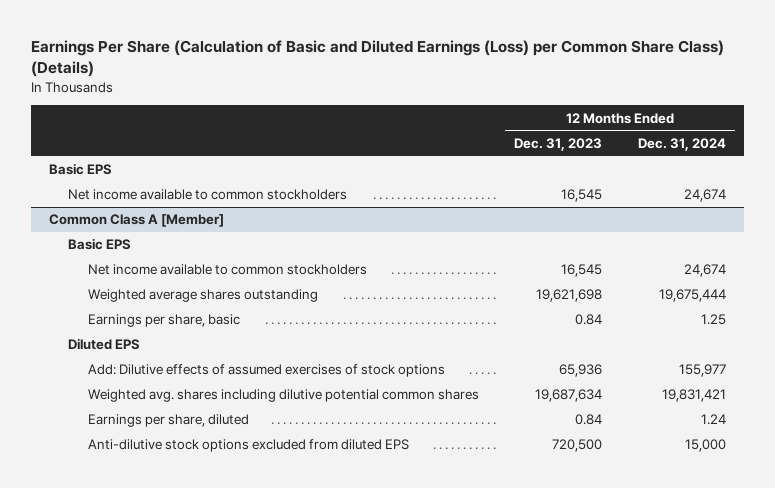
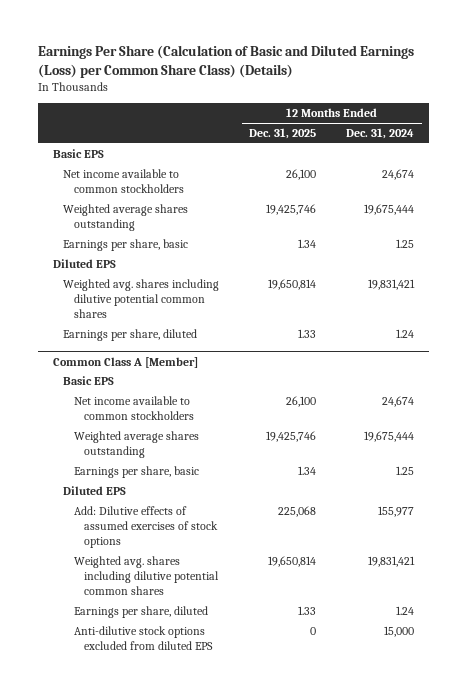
- | 12 Months Ended Dec. 31, 2023 | 12 Months Ended Dec. 31, 2024
+ | 12 Months Ended Dec. 31, 2025 | 12 Months Ended Dec. 31, 2024
+ Weighted average shares outstanding | 19,425,746 | 19,675,444
+ Earnings per share, basic | 1.34 | 1.25
+ Diluted EPS
+ Weighted avg. shares including dilutive potential common shares | 19,650,814 | 19,831,421
+ Earnings per share, diluted | 1.33 | 1.24

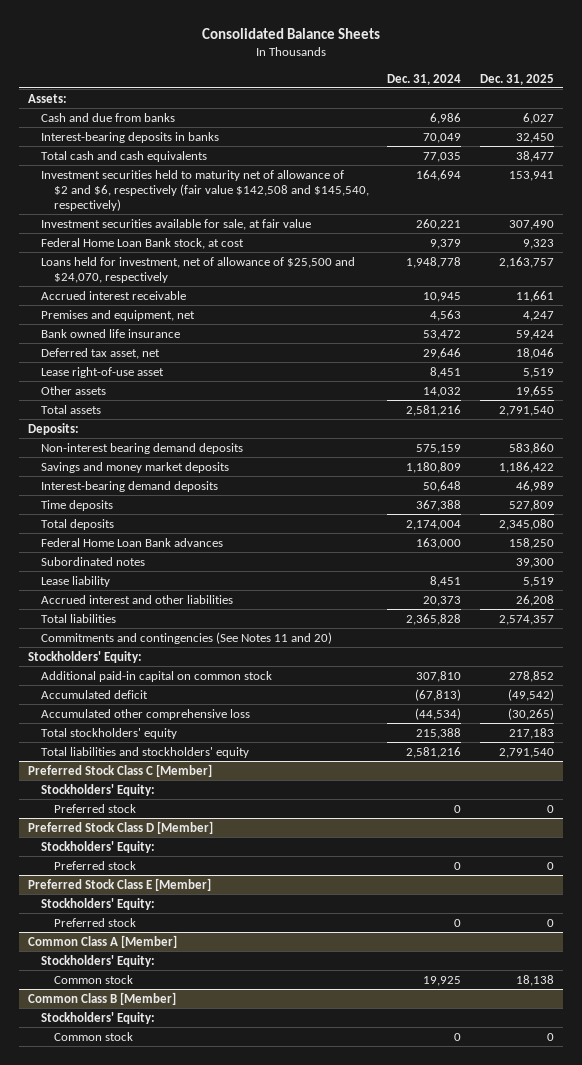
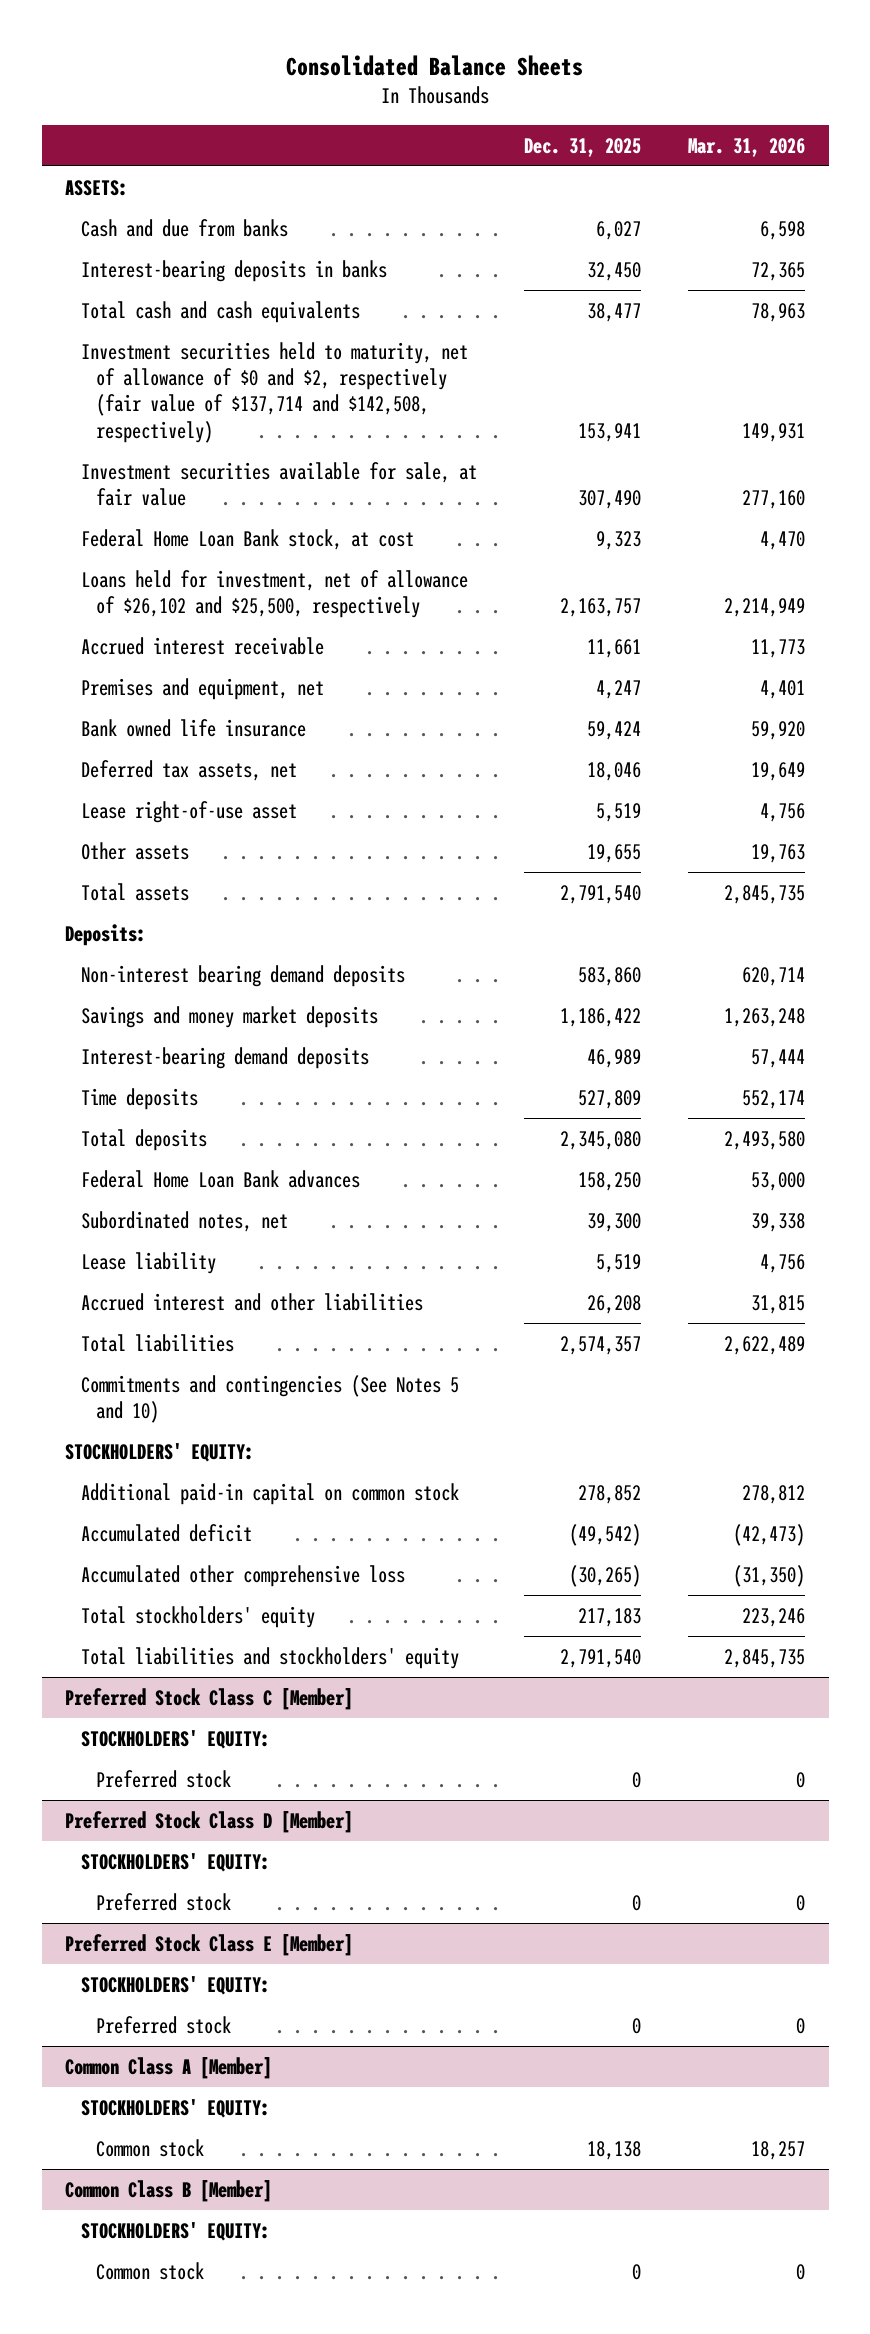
- | Dec. 31, 2024 | Dec. 31, 2025
+ | Dec. 31, 2025 | Mar. 31, 2026
- Assets:
+ ASSETS:
- Investment securities held to maturity net of allowance of $2 and $6, respectively (fair value $142,508 and $145,540, respectively) | 164,694 | 153,941
+ Investment securities held to maturity, net of allowance of $0 and $2, respectively (fair value of $137,714 and $142,508, respectively) | 153,941 | 149,931
- Loans held for investment, net of allowance of $25,500 and $24,070, respectively | 1,948,778 | 2,163,757
+ Loans held for investment, net of allowance of $26,102 and $25,500, respectively | 2,163,757 | 2,214,949
- Deferred tax asset, net | 29,646 | 18,046
+ Deferred tax assets, net | 18,046 | 19,649
- Subordinated notes | | 39,300
+ Subordinated notes, net | 39,300 | 39,338
- Commitments and contingencies (See Notes 11 and 20)
- Stockholders' Equity:
+ Commitments and contingencies (See Notes 5 and 10)
+ STOCKHOLDERS' EQUITY:
@ Preferred Stock Class C [Member]
- Stockholders' Equity:
+ STOCKHOLDERS' EQUITY:
@ Preferred Stock Class D [Member]
- Stockholders' Equity:
+ STOCKHOLDERS' EQUITY:
@ Preferred Stock Class E [Member]
- Stockholders' Equity:
+ STOCKHOLDERS' EQUITY:
@ Common Class A [Member]
- Stockholders' Equity:
+ STOCKHOLDERS' EQUITY:
@ Common Class B [Member]
- Stockholders' Equity:
+ STOCKHOLDERS' EQUITY:

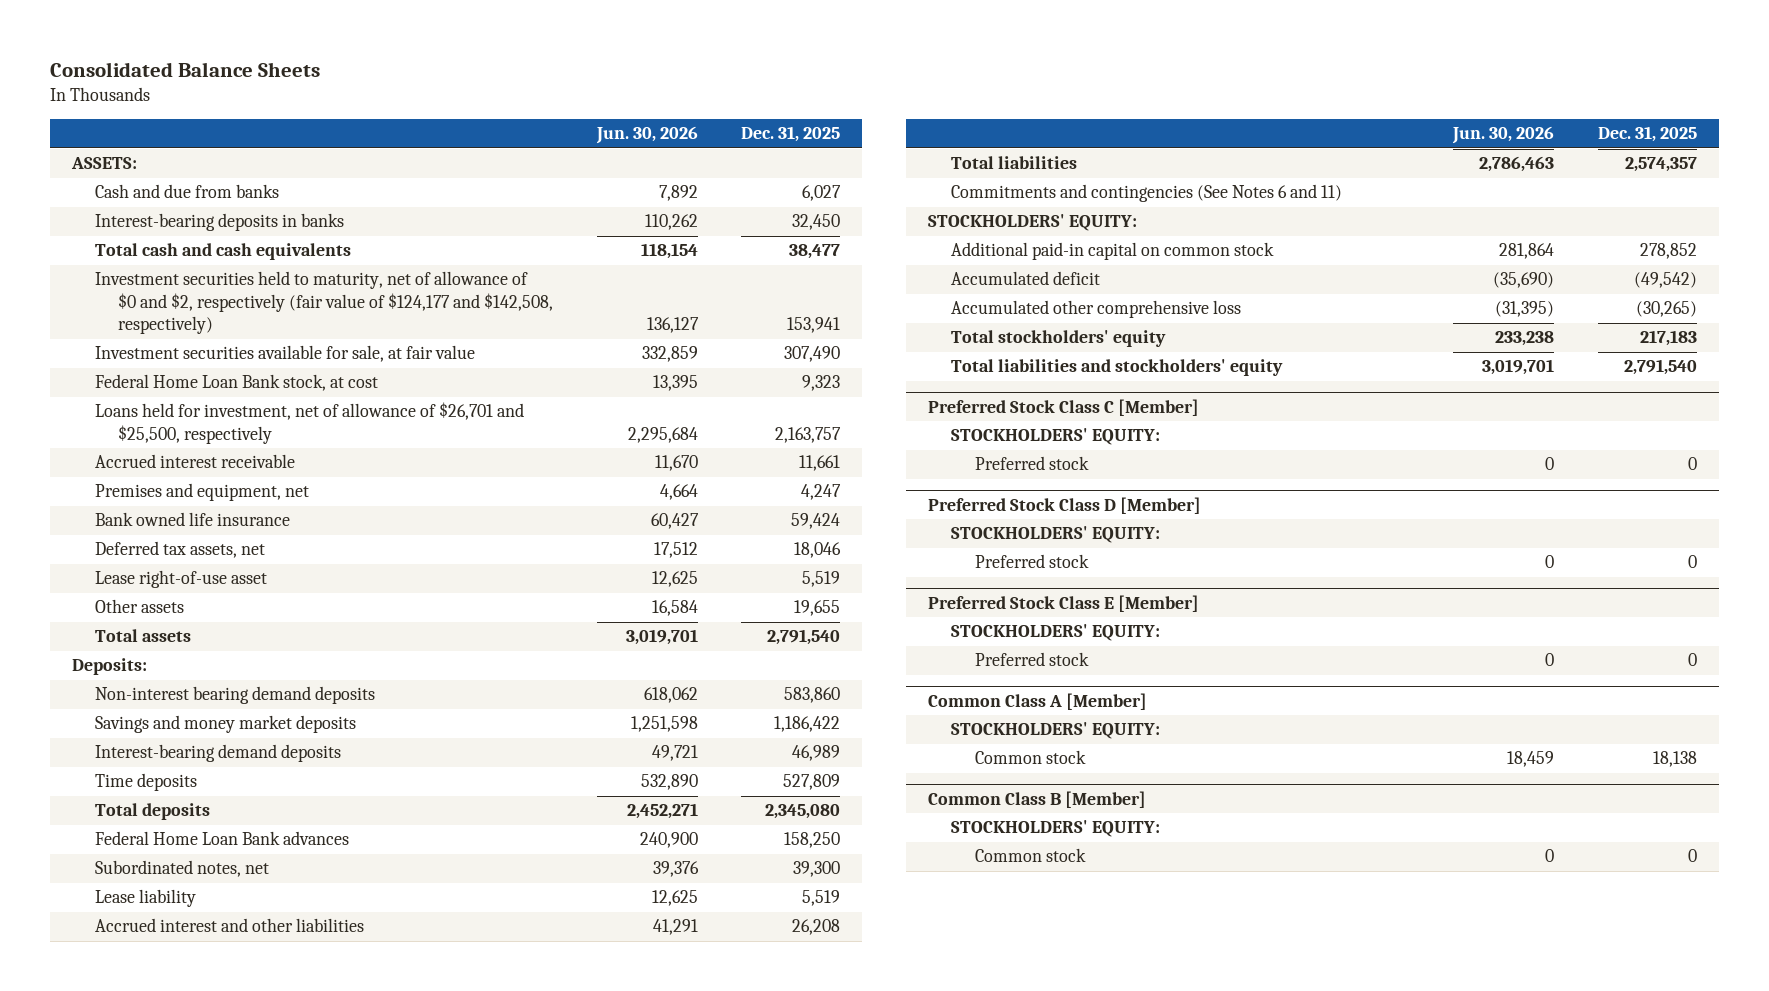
- | Dec. 31, 2025 | Mar. 31, 2026
+ | Jun. 30, 2026 | Dec. 31, 2025
- Investment securities held to maturity, net of allowance of $0 and $2, respectively (fair value of $137,714 and $142,508, respectively) | 153,941 | 149,931
+ Investment securities held to maturity, net of allowance of $0 and $2, respectively (fair value of $124,177 and $142,508, respectively) | 136,127 | 153,941
- Loans held for investment, net of allowance of $26,102 and $25,500, respectively | 2,163,757 | 2,214,949
+ Loans held for investment, net of allowance of $26,701 and $25,500, respectively | 2,295,684 | 2,163,757
- Commitments and contingencies (See Notes 5 and 10)
+ Commitments and contingencies (See Notes 6 and 11)

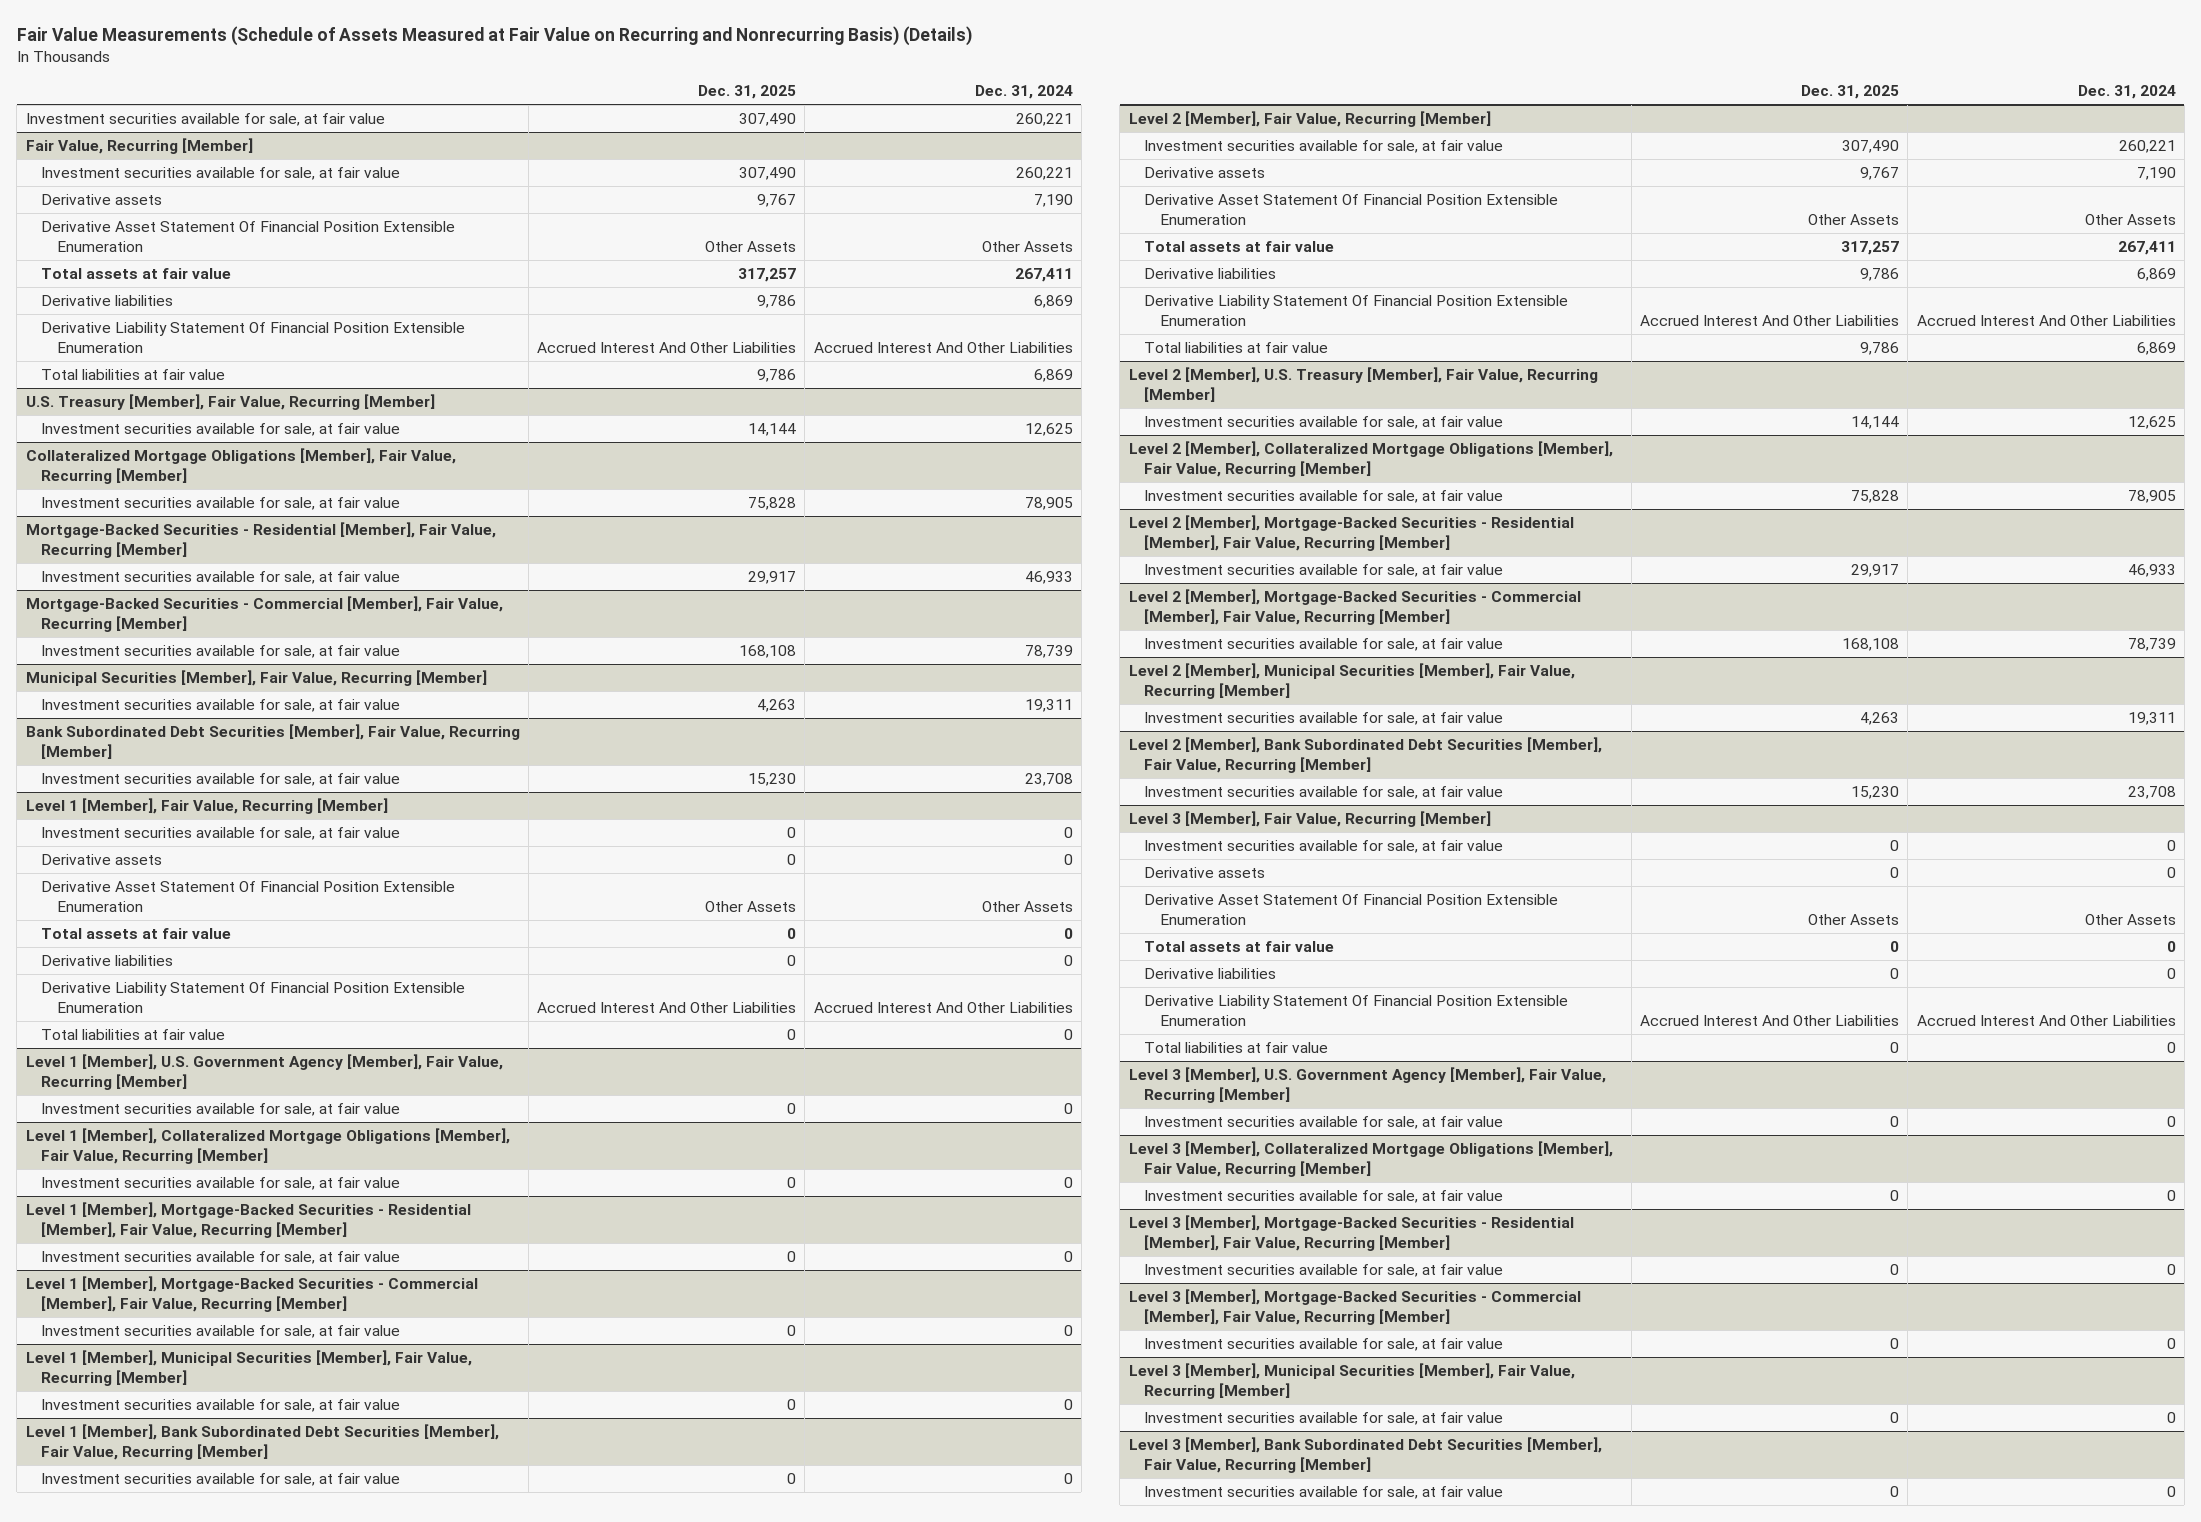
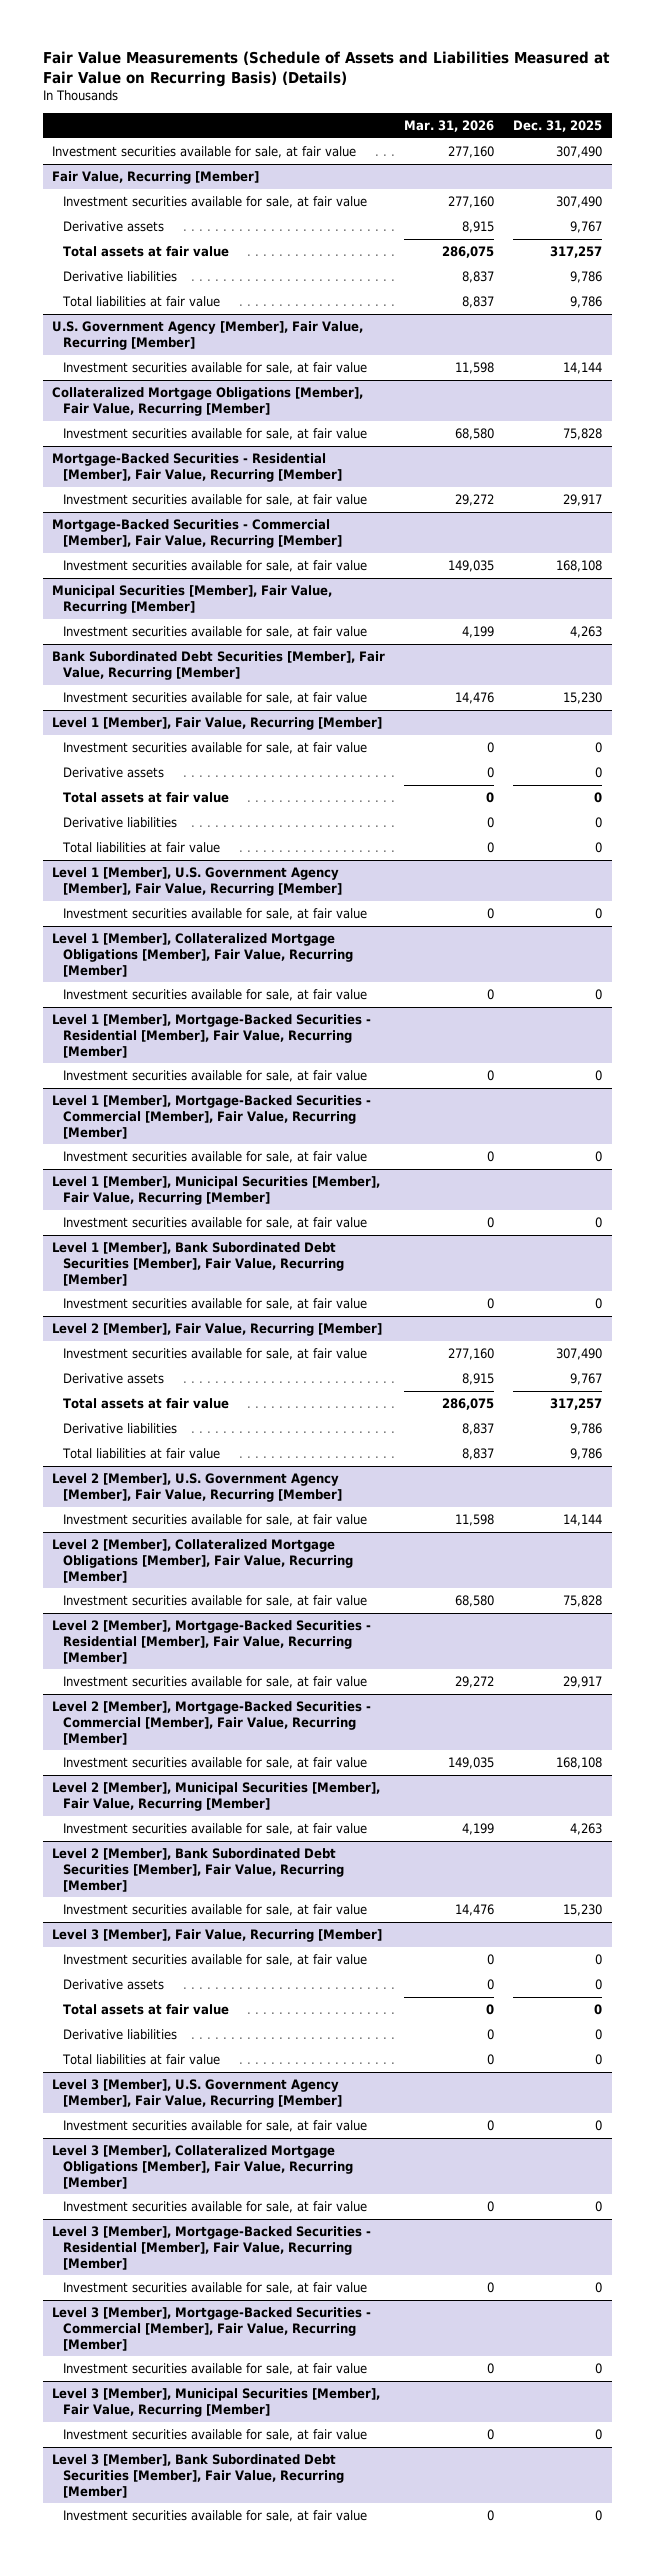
- Fair Value Measurements (Schedule of Assets Measured at Fair Value on Recurring and Nonrecurring Basis) (Details)
+ Fair Value Measurements (Schedule of Assets and Liabilities Measured at Fair Value on Recurring Basis) (Details)
- | Dec. 31, 2025 | Dec. 31, 2024
+ | Mar. 31, 2026 | Dec. 31, 2025
@ Fair Value, Recurring [Member]
- Derivative Asset Statement Of Financial Position Extensible Enumeration | Other Assets | Other Assets
- Derivative Liability Statement Of Financial Position Extensible Enumeration | Accrued Interest And Other Liabilities | Accrued Interest And Other Liabilities
- U.S. Treasury [Member], Fair Value, Recurring [Member]
+ U.S. Government Agency [Member], Fair Value, Recurring [Member]
@ Level 1 [Member], Fair Value, Recurring [Member]
- Derivative Asset Statement Of Financial Position Extensible Enumeration | Other Assets | Other Assets
- Derivative Liability Statement Of Financial Position Extensible Enumeration | Accrued Interest And Other Liabilities | Accrued Interest And Other Liabilities
@ Level 2 [Member], Fair Value, Recurring [Member]
- Derivative Asset Statement Of Financial Position Extensible Enumeration | Other Assets | Other Assets
- Derivative Liability Statement Of Financial Position Extensible Enumeration | Accrued Interest And Other Liabilities | Accrued Interest And Other Liabilities
- Level 2 [Member], U.S. Treasury [Member], Fair Value, Recurring [Member]
+ Level 2 [Member], U.S. Government Agency [Member], Fair Value, Recurring [Member]
@ Level 3 [Member], Fair Value, Recurring [Member]
- Derivative Asset Statement Of Financial Position Extensible Enumeration | Other Assets | Other Assets
- Derivative Liability Statement Of Financial Position Extensible Enumeration | Accrued Interest And Other Liabilities | Accrued Interest And Other Liabilities

